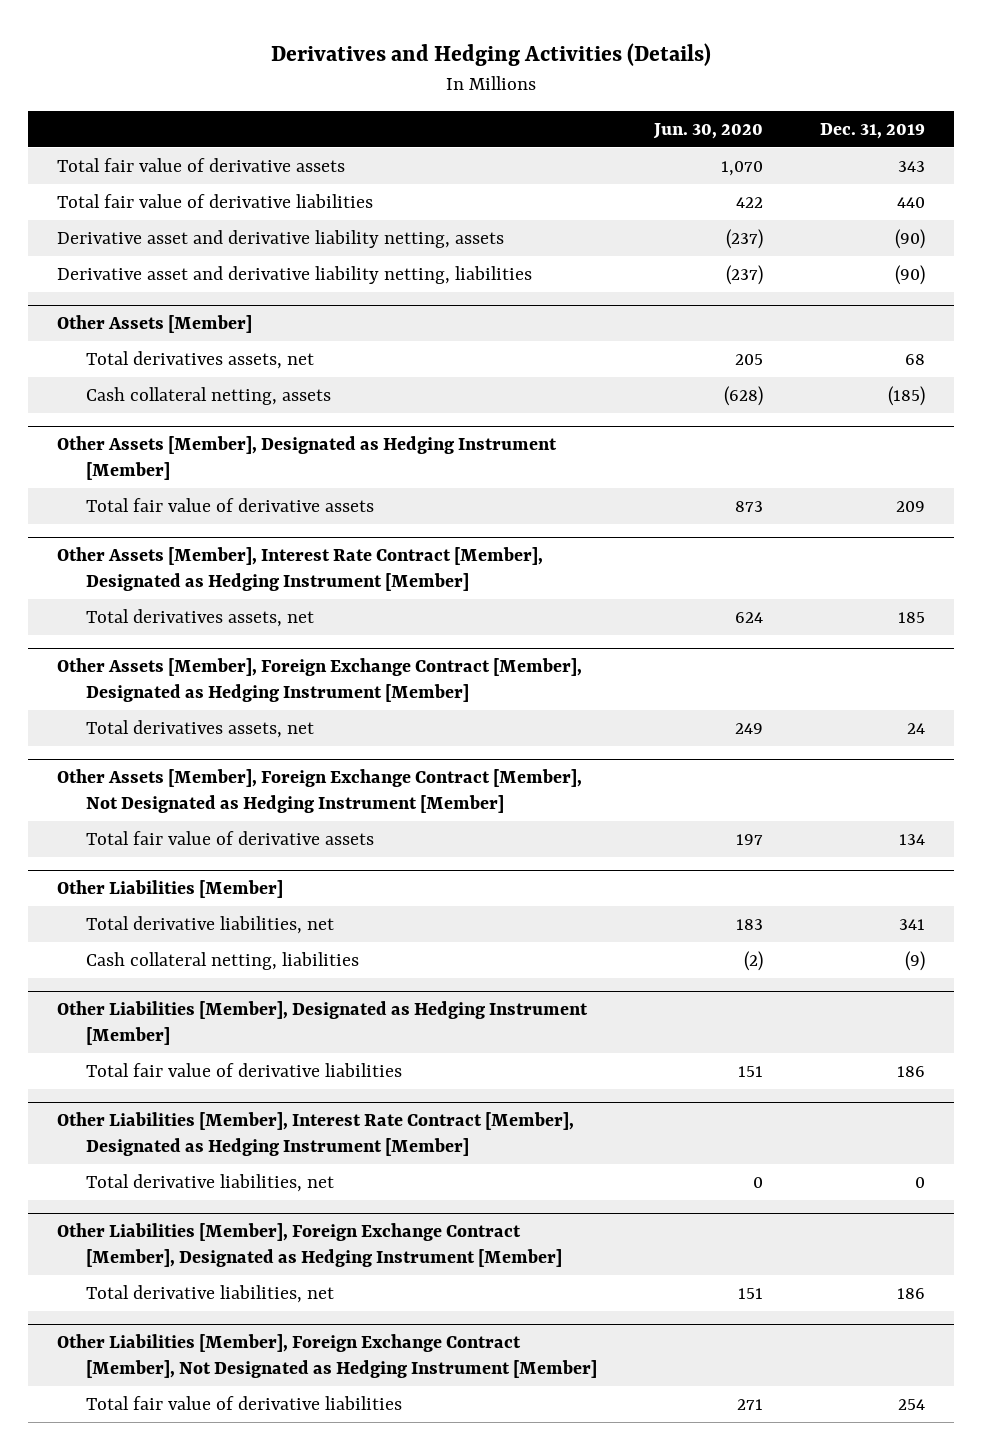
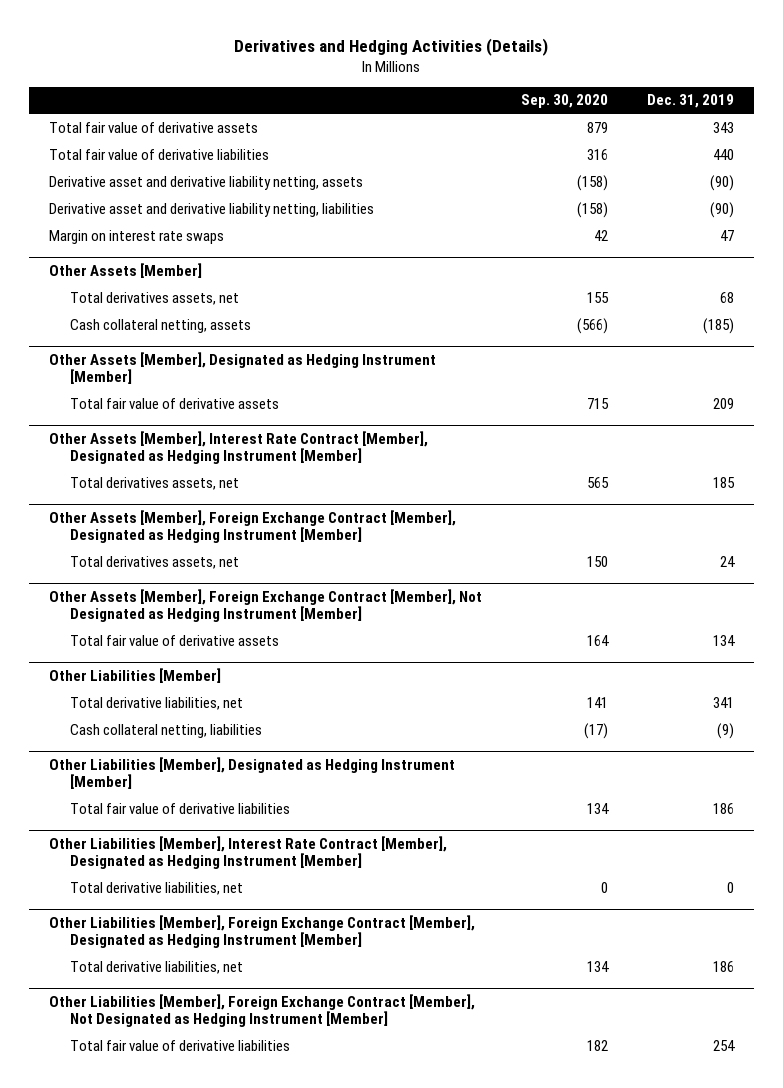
- | Jun. 30, 2020 | Dec. 31, 2019
+ | Sep. 30, 2020 | Dec. 31, 2019
+ Margin on interest rate swaps | 42 | 47

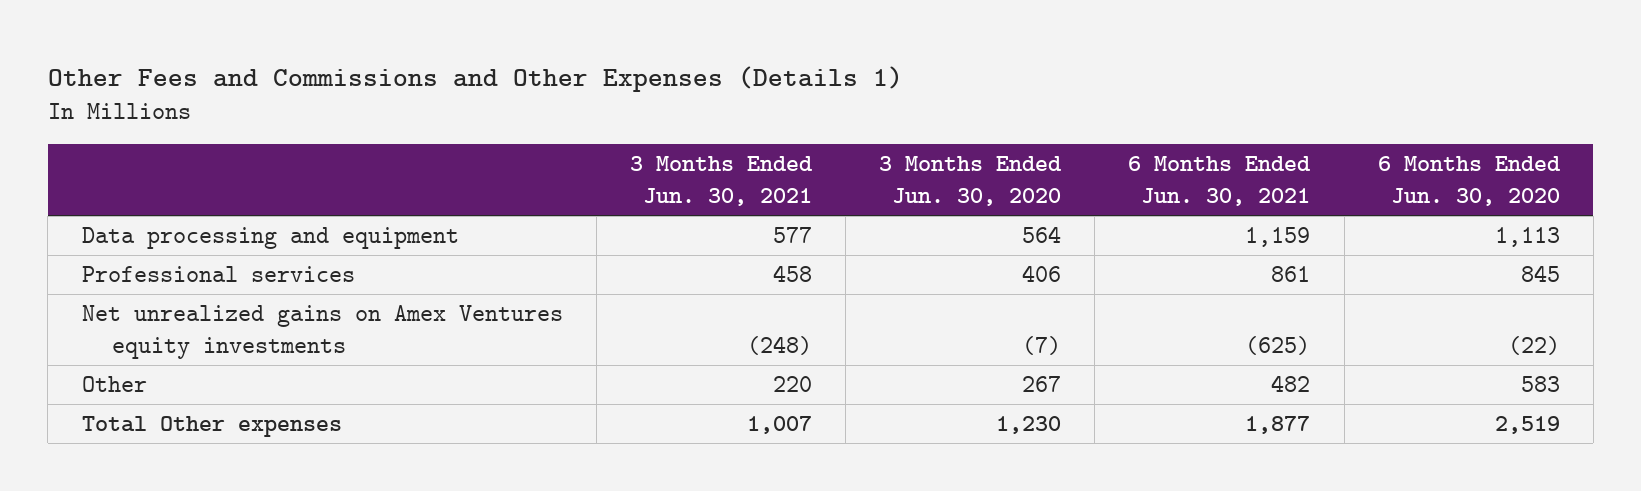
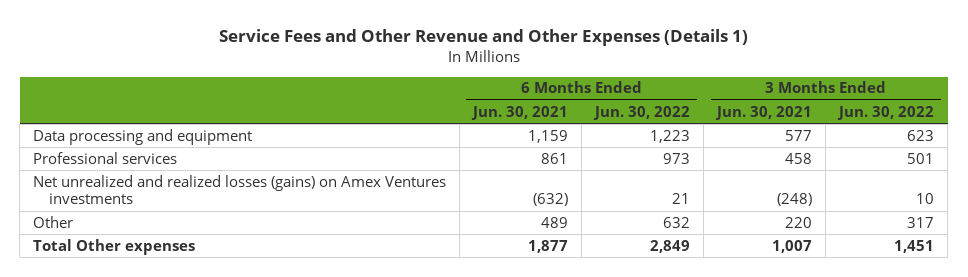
- Other Fees and Commissions and Other Expenses (Details 1)
+ Service Fees and Other Revenue and Other Expenses (Details 1)
- | 3 Months Ended Jun. 30, 2021 | 3 Months Ended Jun. 30, 2020 | 6 Months Ended Jun. 30, 2021 | 6 Months Ended Jun. 30, 2020
+ | 6 Months Ended Jun. 30, 2021 | 6 Months Ended Jun. 30, 2022 | 3 Months Ended Jun. 30, 2021 | 3 Months Ended Jun. 30, 2022
- Net unrealized gains on Amex Ventures equity investments | (248) | (7) | (625) | (22)
- Other | 220 | 267 | 482 | 583
+ Net unrealized and realized losses (gains) on Amex Ventures investments | (632) | 21 | (248) | 10
+ Other | 489 | 632 | 220 | 317

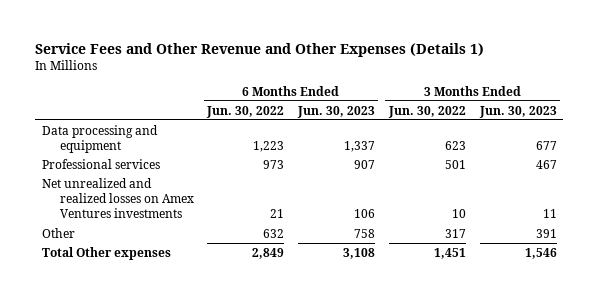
- | 6 Months Ended Jun. 30, 2021 | 6 Months Ended Jun. 30, 2022 | 3 Months Ended Jun. 30, 2021 | 3 Months Ended Jun. 30, 2022
+ | 6 Months Ended Jun. 30, 2022 | 6 Months Ended Jun. 30, 2023 | 3 Months Ended Jun. 30, 2022 | 3 Months Ended Jun. 30, 2023
- Net unrealized and realized losses (gains) on Amex Ventures investments | (632) | 21 | (248) | 10
+ Net unrealized and realized losses on Amex Ventures investments | 21 | 106 | 10 | 11

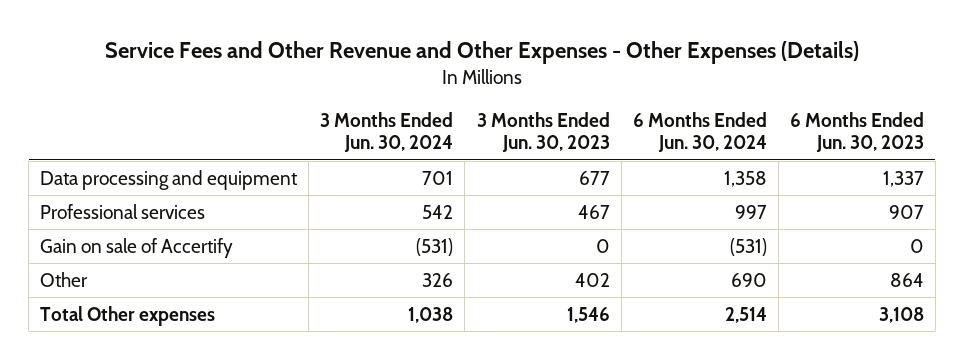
- Service Fees and Other Revenue and Other Expenses (Details 1)
+ Service Fees and Other Revenue and Other Expenses - Other Expenses (Details)
- | 6 Months Ended Jun. 30, 2022 | 6 Months Ended Jun. 30, 2023 | 3 Months Ended Jun. 30, 2022 | 3 Months Ended Jun. 30, 2023
+ | 3 Months Ended Jun. 30, 2024 | 3 Months Ended Jun. 30, 2023 | 6 Months Ended Jun. 30, 2024 | 6 Months Ended Jun. 30, 2023
- Net unrealized and realized losses on Amex Ventures investments | 21 | 106 | 10 | 11
- Other | 632 | 758 | 317 | 391
+ Gain on sale of Accertify | (531) | 0 | (531) | 0
+ Other | 326 | 402 | 690 | 864

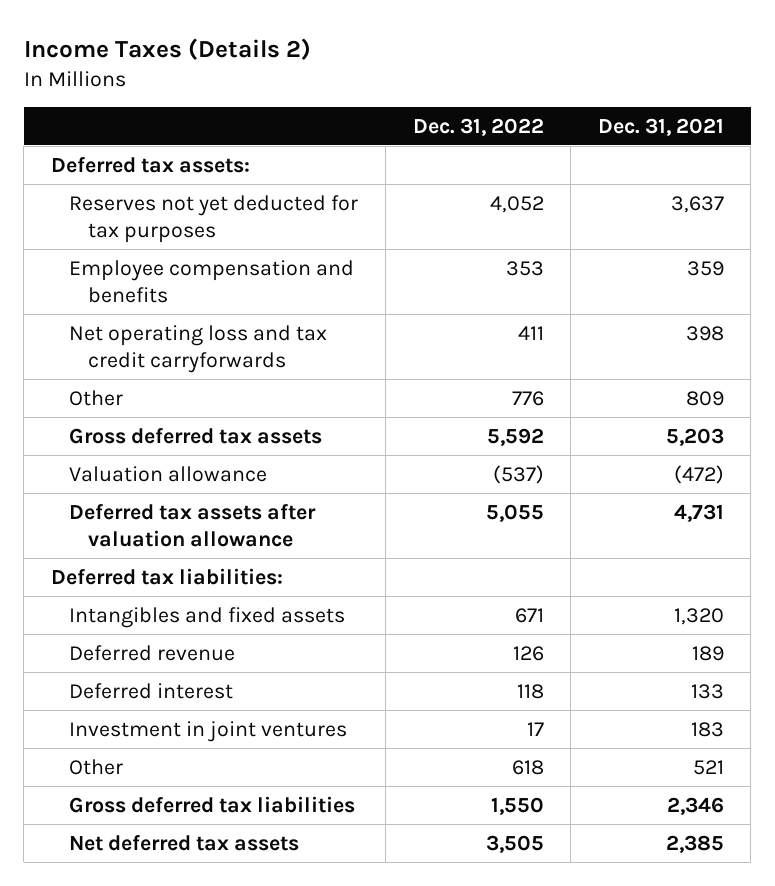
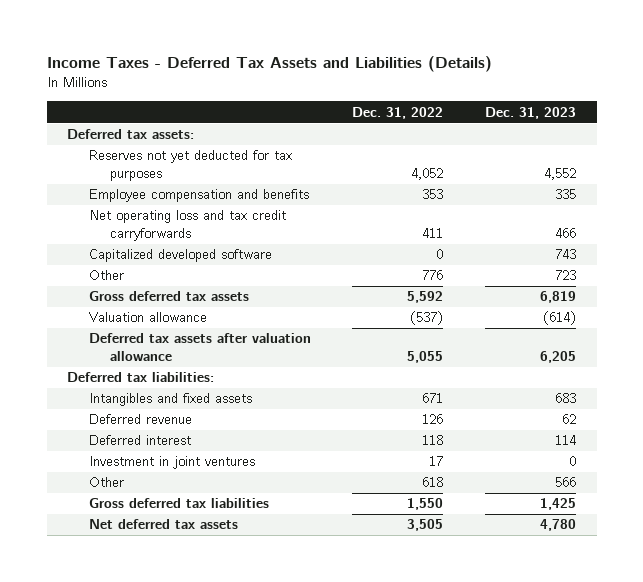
- Income Taxes (Details 2)
+ Income Taxes - Deferred Tax Assets and Liabilities (Details)
- | Dec. 31, 2022 | Dec. 31, 2021
+ | Dec. 31, 2022 | Dec. 31, 2023
+ Capitalized developed software | 0 | 743

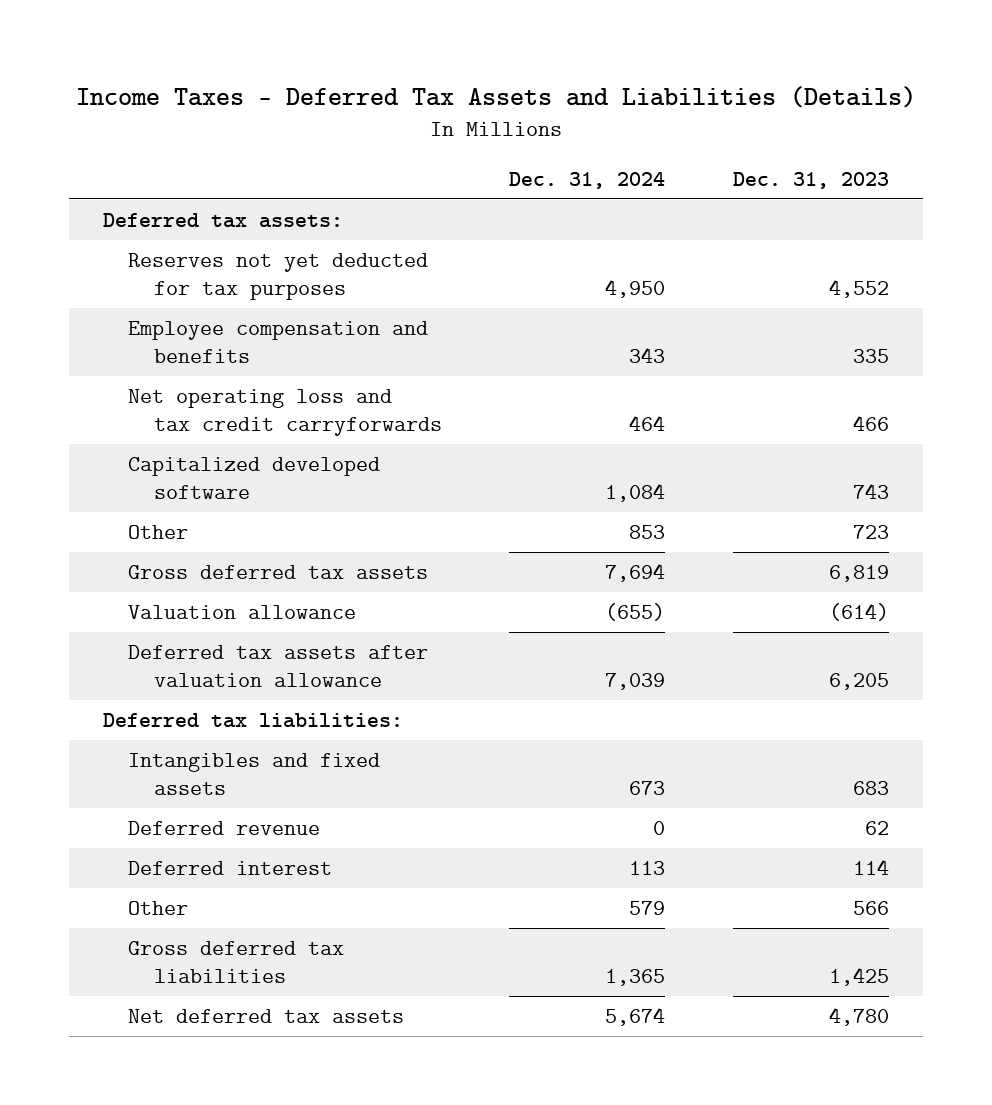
- | Dec. 31, 2022 | Dec. 31, 2023
+ | Dec. 31, 2024 | Dec. 31, 2023
- Investment in joint ventures | 17 | 0

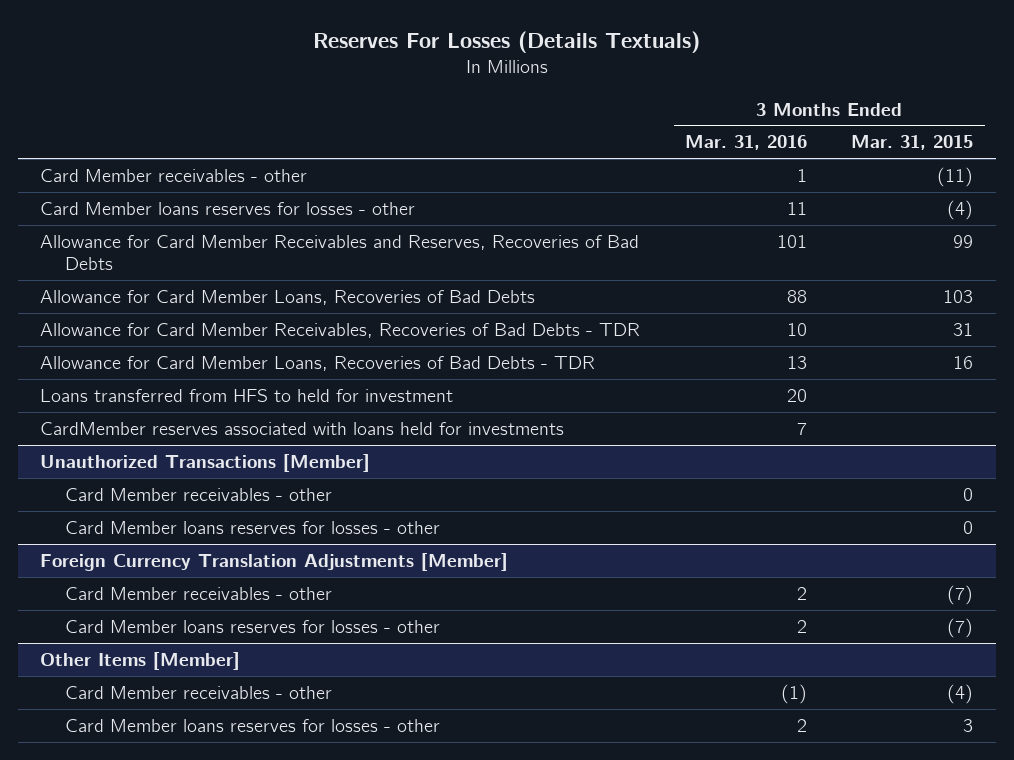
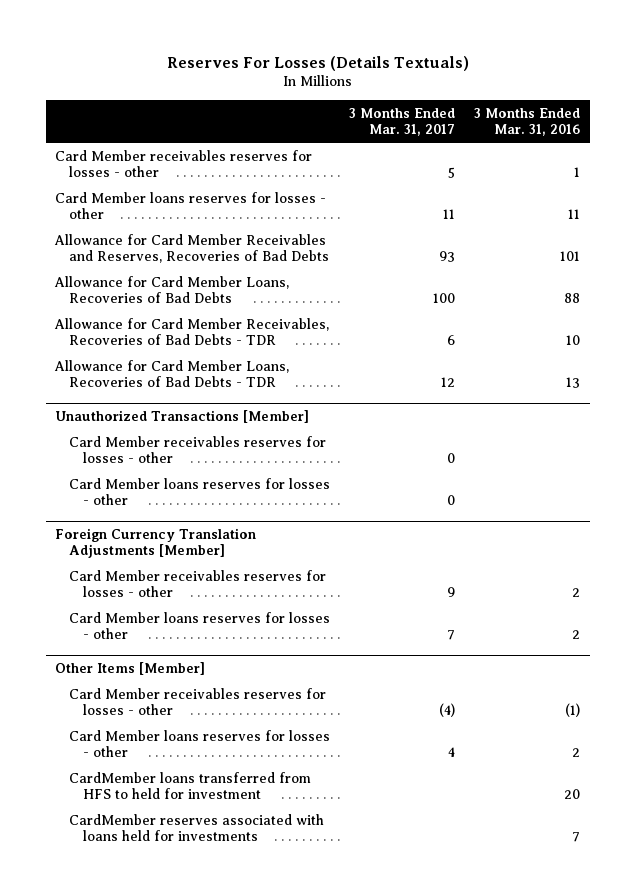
- | 3 Months Ended Mar. 31, 2016 | 3 Months Ended Mar. 31, 2015
+ | 3 Months Ended Mar. 31, 2017 | 3 Months Ended Mar. 31, 2016
- Card Member receivables - other | 1 | (11)
+ Card Member receivables reserves for losses - other | 5 | 1
- Loans transferred from HFS to held for investment | 20 |
- CardMember reserves associated with loans held for investments | 7 |
@ Unauthorized Transactions [Member]
- Card Member receivables - other | | 0
+ Card Member receivables reserves for losses - other | 0 |
@ Foreign Currency Translation Adjustments [Member]
- Card Member receivables - other | 2 | (7)
+ Card Member receivables reserves for losses - other | 9 | 2
@ Other Items [Member]
- Card Member receivables - other | (1) | (4)
+ Card Member receivables reserves for losses - other | (4) | (1)
+ CardMember loans transferred from HFS to held for investment | | 20
+ CardMember reserves associated with loans held for investments | | 7

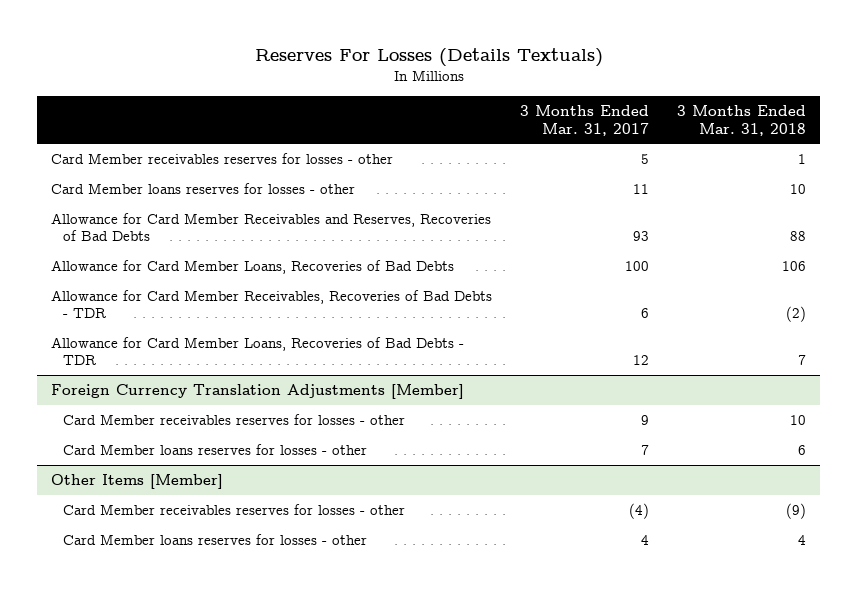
- | 3 Months Ended Mar. 31, 2017 | 3 Months Ended Mar. 31, 2016
+ | 3 Months Ended Mar. 31, 2017 | 3 Months Ended Mar. 31, 2018
- Unauthorized Transactions [Member]
- Card Member receivables reserves for losses - other | 0 |
- Card Member loans reserves for losses - other | 0 |
@ Other Items [Member]
- CardMember loans transferred from HFS to held for investment | | 20
- CardMember reserves associated with loans held for investments | | 7

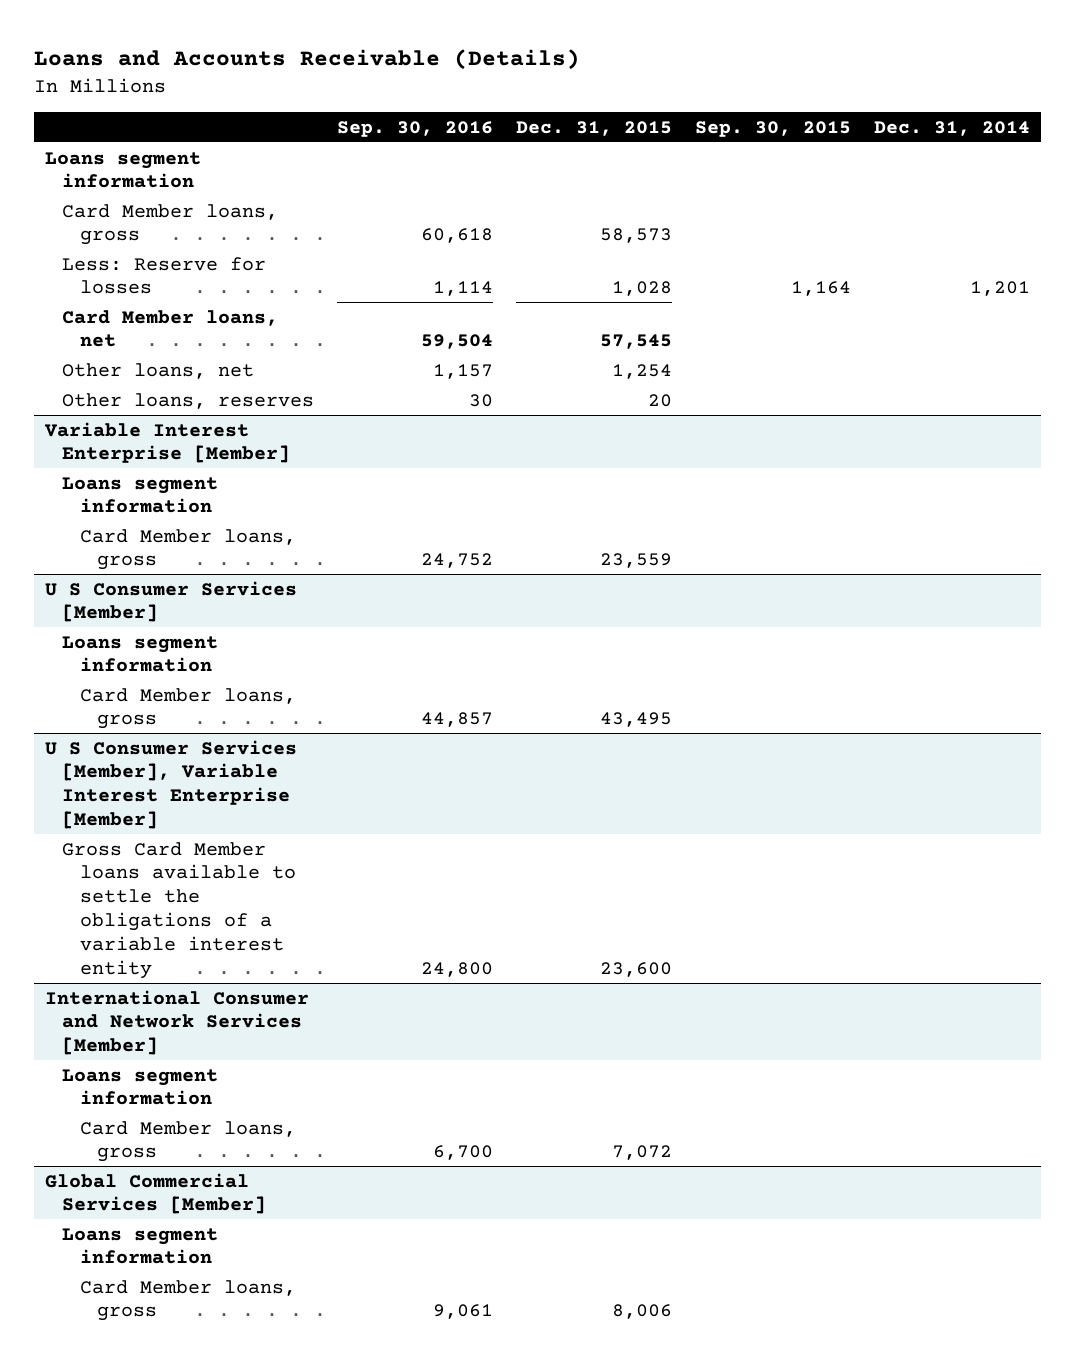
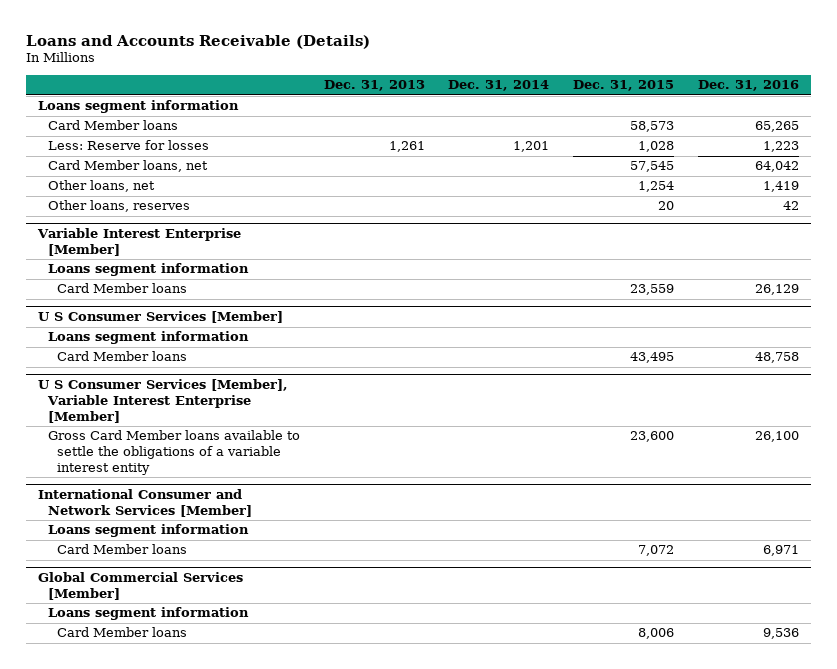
- | Sep. 30, 2016 | Dec. 31, 2015 | Sep. 30, 2015 | Dec. 31, 2014
+ | Dec. 31, 2013 | Dec. 31, 2014 | Dec. 31, 2015 | Dec. 31, 2016
- Card Member loans, gross | 60,618 | 58,573 | |
+ Card Member loans | | | 58,573 | 65,265
@ Variable Interest Enterprise [Member]
- Card Member loans, gross | 24,752 | 23,559 | |
+ Card Member loans | | | 23,559 | 26,129
@ U S Consumer Services [Member]
- Card Member loans, gross | 44,857 | 43,495 | |
+ Card Member loans | | | 43,495 | 48,758
@ International Consumer and Network Services [Member]
- Card Member loans, gross | 6,700 | 7,072 | |
+ Card Member loans | | | 7,072 | 6,971
@ Global Commercial Services [Member]
- Card Member loans, gross | 9,061 | 8,006 | |
+ Card Member loans | | | 8,006 | 9,536

